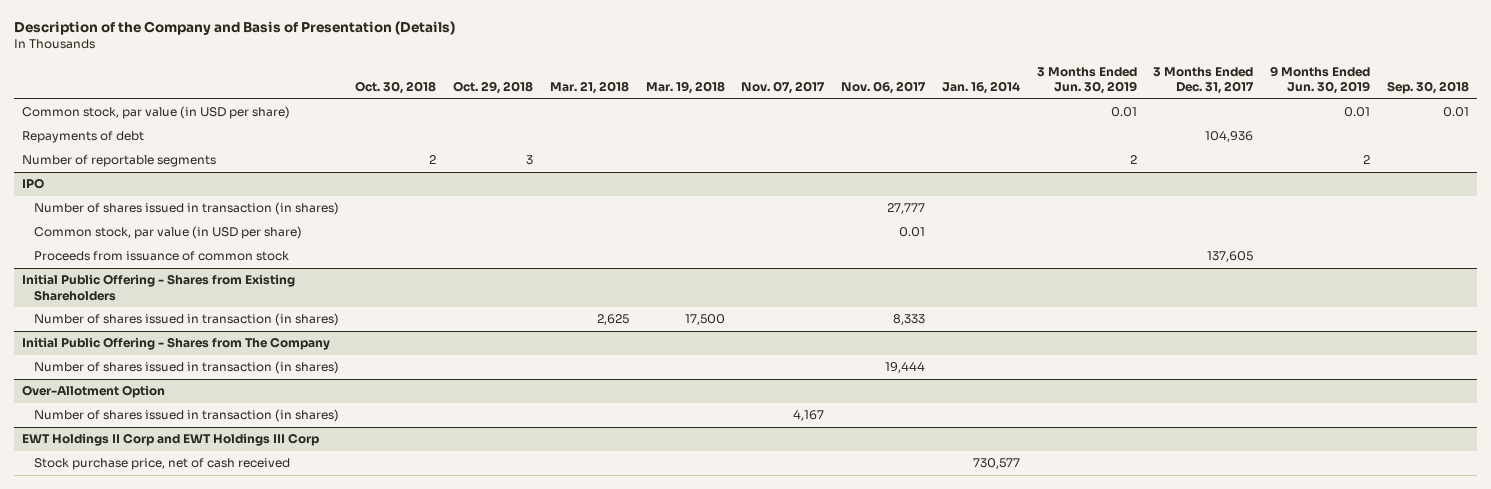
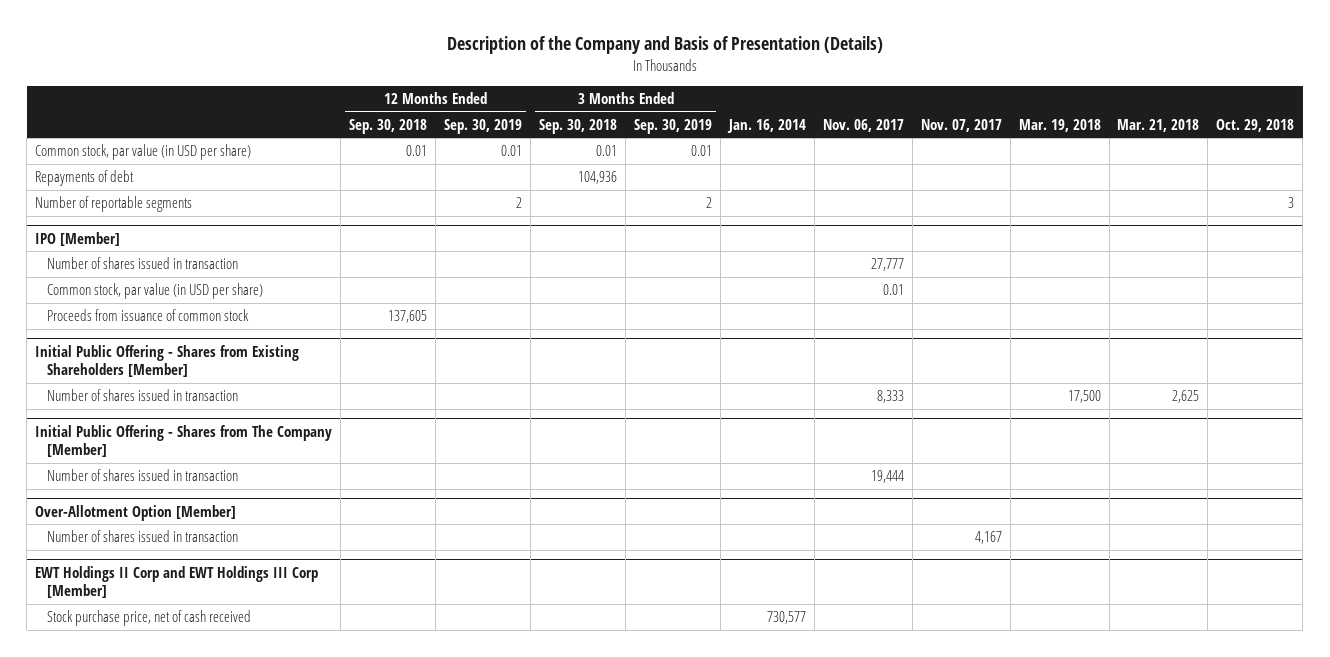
- | Oct. 30, 2018 | Oct. 29, 2018 | Mar. 21, 2018 | Mar. 19, 2018 | Nov. 07, 2017 | Nov. 06, 2017 | Jan. 16, 2014 | 3 Months Ended Jun. 30, 2019 | 3 Months Ended Dec. 31, 2017 | 9 Months Ended Jun. 30, 2019 | Sep. 30, 2018
+ | 12 Months Ended Sep. 30, 2018 | 12 Months Ended Sep. 30, 2019 | 3 Months Ended Sep. 30, 2018 | 3 Months Ended Sep. 30, 2019 | Jan. 16, 2014 | Nov. 06, 2017 | Nov. 07, 2017 | Mar. 19, 2018 | Mar. 21, 2018 | Oct. 29, 2018
- IPO
- Number of shares issued in transaction (in shares) | | | | | | 27,777 | | | | |
+ IPO [Member]
+ Number of shares issued in transaction | | | | | | 27,777 | | | |
- Initial Public Offering - Shares from Existing Shareholders
- Number of shares issued in transaction (in shares) | | | 2,625 | 17,500 | | 8,333 | | | | |
- Initial Public Offering - Shares from The Company
- Number of shares issued in transaction (in shares) | | | | | | 19,444 | | | | |
- Over-Allotment Option
- Number of shares issued in transaction (in shares) | | | | | 4,167 | | | | | |
- EWT Holdings II Corp and EWT Holdings III Corp
+ Initial Public Offering - Shares from Existing Shareholders [Member]
+ Number of shares issued in transaction | | | | | | 8,333 | | 17,500 | 2,625 |
+ Initial Public Offering - Shares from The Company [Member]
+ Number of shares issued in transaction | | | | | | 19,444 | | | |
+ Over-Allotment Option [Member]
+ Number of shares issued in transaction | | | | | | | 4,167 | | |
+ EWT Holdings II Corp and EWT Holdings III Corp [Member]

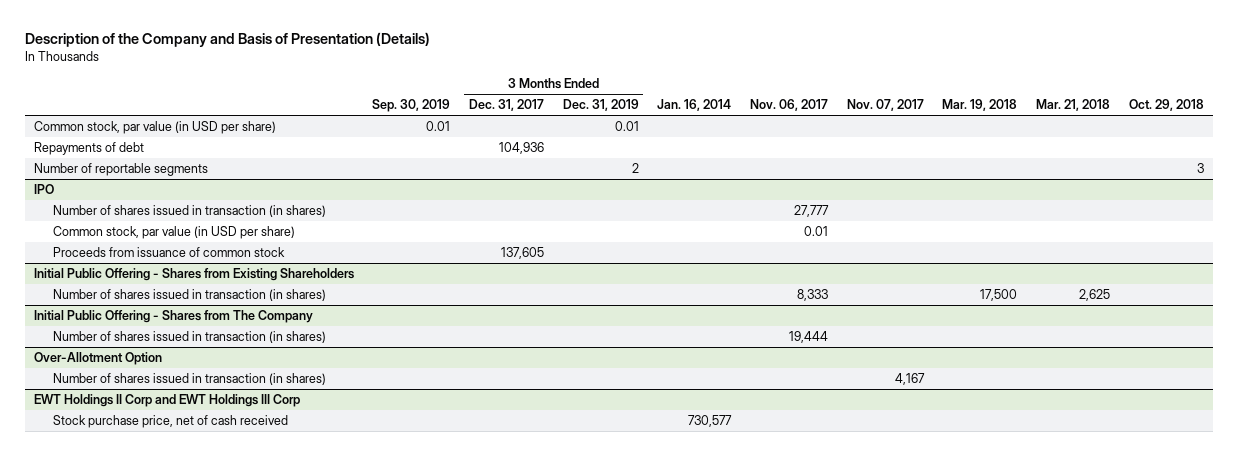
- | 12 Months Ended Sep. 30, 2018 | 12 Months Ended Sep. 30, 2019 | 3 Months Ended Sep. 30, 2018 | 3 Months Ended Sep. 30, 2019 | Jan. 16, 2014 | Nov. 06, 2017 | Nov. 07, 2017 | Mar. 19, 2018 | Mar. 21, 2018 | Oct. 29, 2018
+ | Sep. 30, 2019 | 3 Months Ended Dec. 31, 2017 | 3 Months Ended Dec. 31, 2019 | Jan. 16, 2014 | Nov. 06, 2017 | Nov. 07, 2017 | Mar. 19, 2018 | Mar. 21, 2018 | Oct. 29, 2018
- IPO [Member]
- Number of shares issued in transaction | | | | | | 27,777 | | | |
+ IPO
+ Number of shares issued in transaction (in shares) | | | | | 27,777 | | | |
- Initial Public Offering - Shares from Existing Shareholders [Member]
- Number of shares issued in transaction | | | | | | 8,333 | | 17,500 | 2,625 |
- Initial Public Offering - Shares from The Company [Member]
- Number of shares issued in transaction | | | | | | 19,444 | | | |
- Over-Allotment Option [Member]
- Number of shares issued in transaction | | | | | | | 4,167 | | |
- EWT Holdings II Corp and EWT Holdings III Corp [Member]
+ Initial Public Offering - Shares from Existing Shareholders
+ Number of shares issued in transaction (in shares) | | | | | 8,333 | | 17,500 | 2,625 |
+ Initial Public Offering - Shares from The Company
+ Number of shares issued in transaction (in shares) | | | | | 19,444 | | | |
+ Over-Allotment Option
+ Number of shares issued in transaction (in shares) | | | | | | 4,167 | | |
+ EWT Holdings II Corp and EWT Holdings III Corp

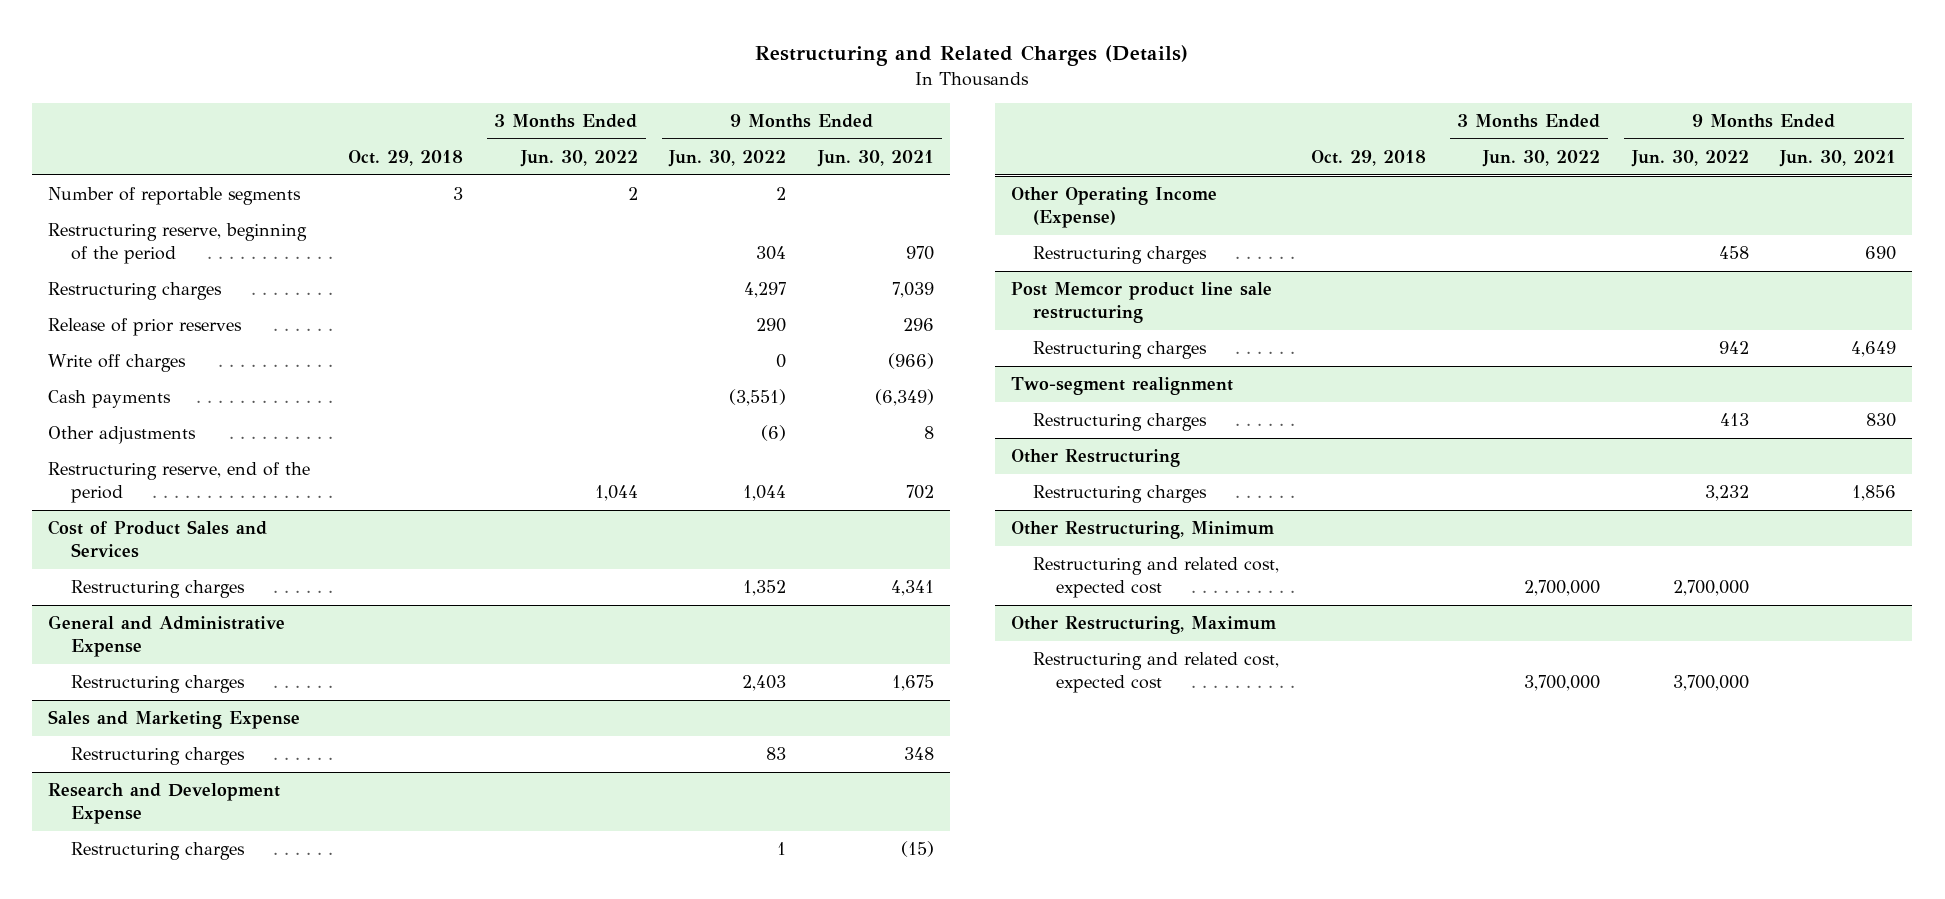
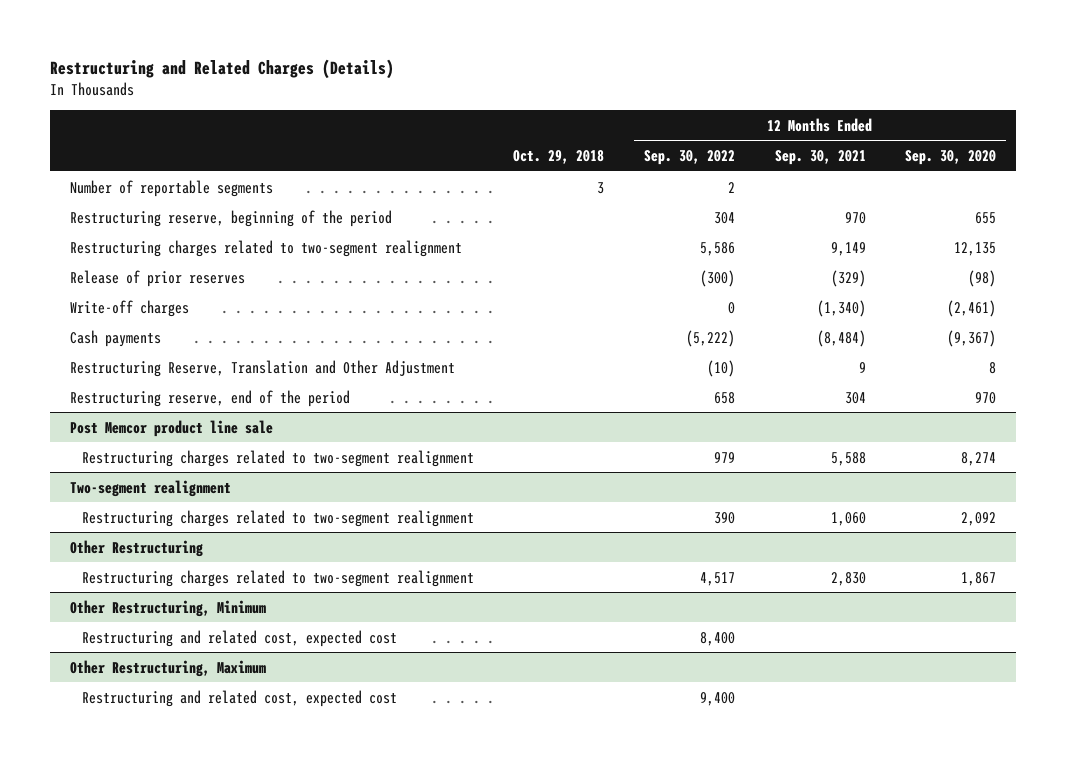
- | Oct. 29, 2018 | 3 Months Ended Jun. 30, 2022 | 9 Months Ended Jun. 30, 2022 | 9 Months Ended Jun. 30, 2021
+ | Oct. 29, 2018 | 12 Months Ended Sep. 30, 2022 | 12 Months Ended Sep. 30, 2021 | 12 Months Ended Sep. 30, 2020
- Restructuring charges | | | 4,297 | 7,039
+ Restructuring charges related to two-segment realignment | | 5,586 | 9,149 | 12,135
- Write off charges | | | 0 | (966)
+ Write-off charges | | 0 | (1,340) | (2,461)
- Other adjustments | | | (6) | 8
+ Restructuring Reserve, Translation and Other Adjustment | | (10) | 9 | 8
- Cost of Product Sales and Services
- Restructuring charges | | | 1,352 | 4,341
- General and Administrative Expense
- Restructuring charges | | | 2,403 | 1,675
- Sales and Marketing Expense
- Restructuring charges | | | 83 | 348
- Research and Development Expense
- Restructuring charges | | | 1 | (15)
- Other Operating Income (Expense)
- Restructuring charges | | | 458 | 690
- Post Memcor product line sale restructuring
- Restructuring charges | | | 942 | 4,649
+ Post Memcor product line sale
+ Restructuring charges related to two-segment realignment | | 979 | 5,588 | 8,274
@ Two-segment realignment
- Restructuring charges | | | 413 | 830
+ Restructuring charges related to two-segment realignment | | 390 | 1,060 | 2,092
@ Other Restructuring
- Restructuring charges | | | 3,232 | 1,856
+ Restructuring charges related to two-segment realignment | | 4,517 | 2,830 | 1,867

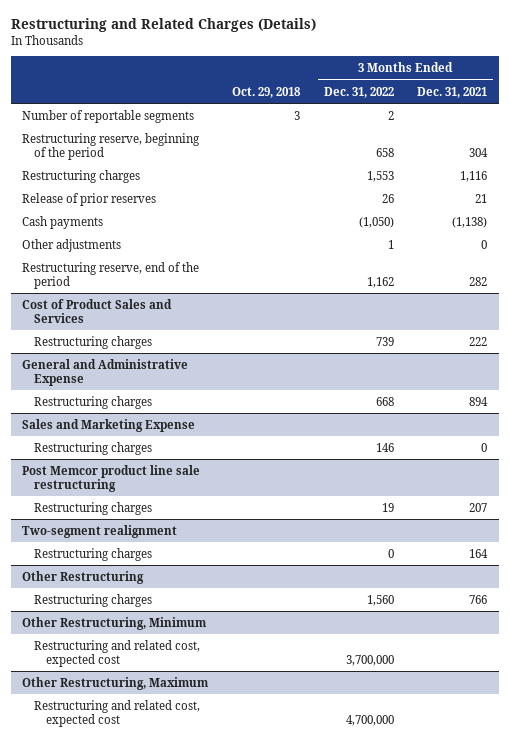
- | Oct. 29, 2018 | 12 Months Ended Sep. 30, 2022 | 12 Months Ended Sep. 30, 2021 | 12 Months Ended Sep. 30, 2020
+ | Oct. 29, 2018 | 3 Months Ended Dec. 31, 2022 | 3 Months Ended Dec. 31, 2021
- Restructuring charges related to two-segment realignment | | 5,586 | 9,149 | 12,135
+ Restructuring charges | | 1,553 | 1,116
- Write-off charges | | 0 | (1,340) | (2,461)
- Restructuring Reserve, Translation and Other Adjustment | | (10) | 9 | 8
+ Other adjustments | | 1 | 0
- Post Memcor product line sale
- Restructuring charges related to two-segment realignment | | 979 | 5,588 | 8,274
+ Cost of Product Sales and Services
+ Restructuring charges | | 739 | 222
+ General and Administrative Expense
+ Restructuring charges | | 668 | 894
+ Sales and Marketing Expense
+ Restructuring charges | | 146 | 0
+ Post Memcor product line sale restructuring
+ Restructuring charges | | 19 | 207
@ Two-segment realignment
- Restructuring charges related to two-segment realignment | | 390 | 1,060 | 2,092
+ Restructuring charges | | 0 | 164
@ Other Restructuring
- Restructuring charges related to two-segment realignment | | 4,517 | 2,830 | 1,867
+ Restructuring charges | | 1,560 | 766

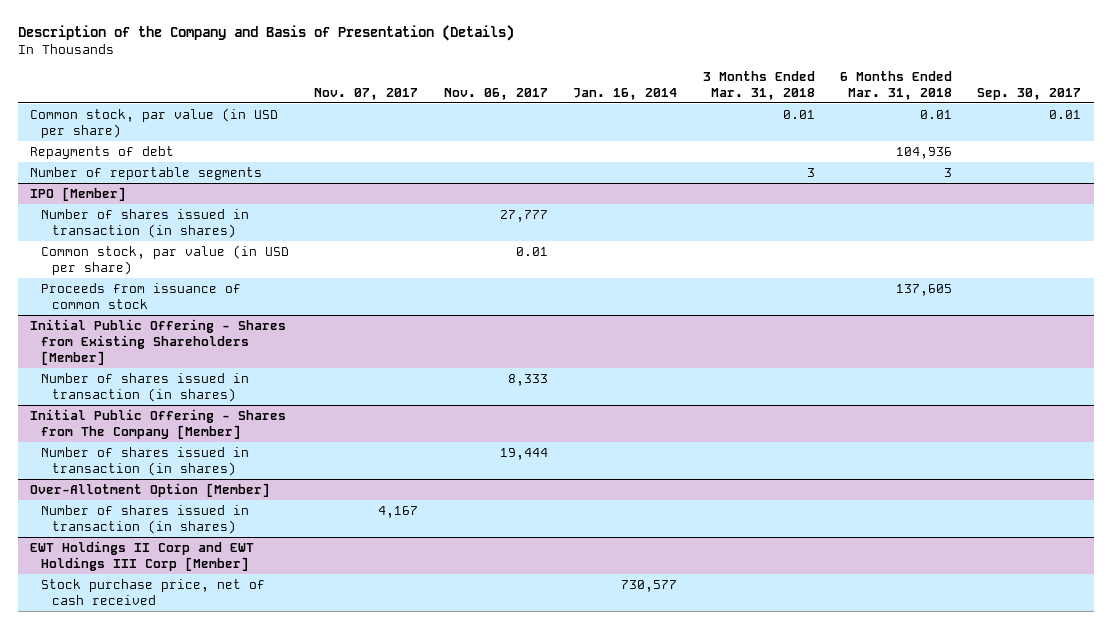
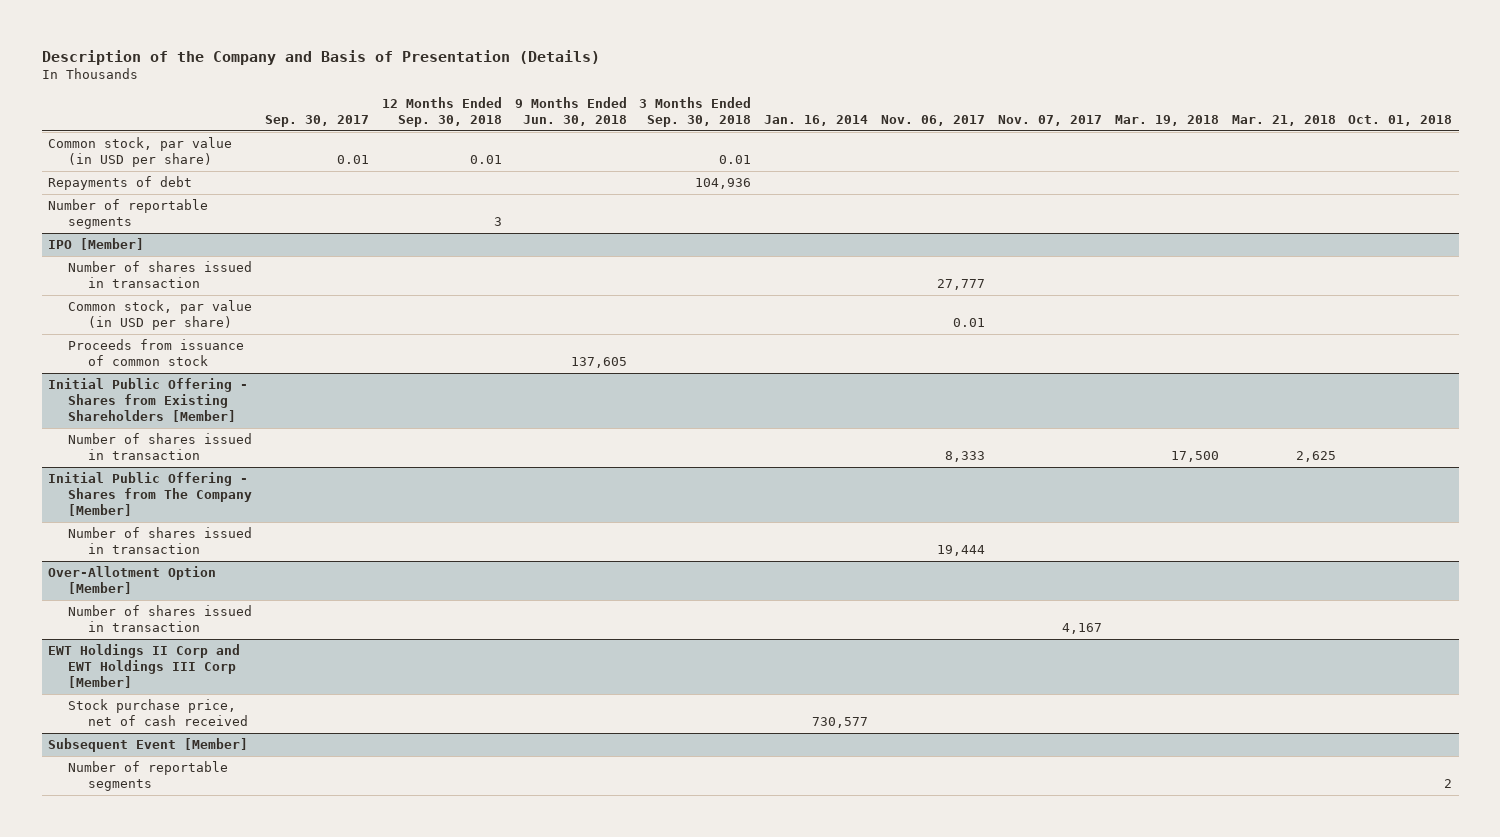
- | Nov. 07, 2017 | Nov. 06, 2017 | Jan. 16, 2014 | 3 Months Ended Mar. 31, 2018 | 6 Months Ended Mar. 31, 2018 | Sep. 30, 2017
+ | Sep. 30, 2017 | 12 Months Ended Sep. 30, 2018 | 9 Months Ended Jun. 30, 2018 | 3 Months Ended Sep. 30, 2018 | Jan. 16, 2014 | Nov. 06, 2017 | Nov. 07, 2017 | Mar. 19, 2018 | Mar. 21, 2018 | Oct. 01, 2018
@ IPO [Member]
- Number of shares issued in transaction (in shares) | | 27,777 | | | |
+ Number of shares issued in transaction | | | | | | 27,777 | | | |
@ Initial Public Offering - Shares from Existing Shareholders [Member]
- Number of shares issued in transaction (in shares) | | 8,333 | | | |
+ Number of shares issued in transaction | | | | | | 8,333 | | 17,500 | 2,625 |
@ Initial Public Offering - Shares from The Company [Member]
- Number of shares issued in transaction (in shares) | | 19,444 | | | |
+ Number of shares issued in transaction | | | | | | 19,444 | | | |
@ Over-Allotment Option [Member]
- Number of shares issued in transaction (in shares) | 4,167 | | | | |
+ Number of shares issued in transaction | | | | | | | 4,167 | | |
+ Subsequent Event [Member]
+ Number of reportable segments | | | | | | | | | | 2

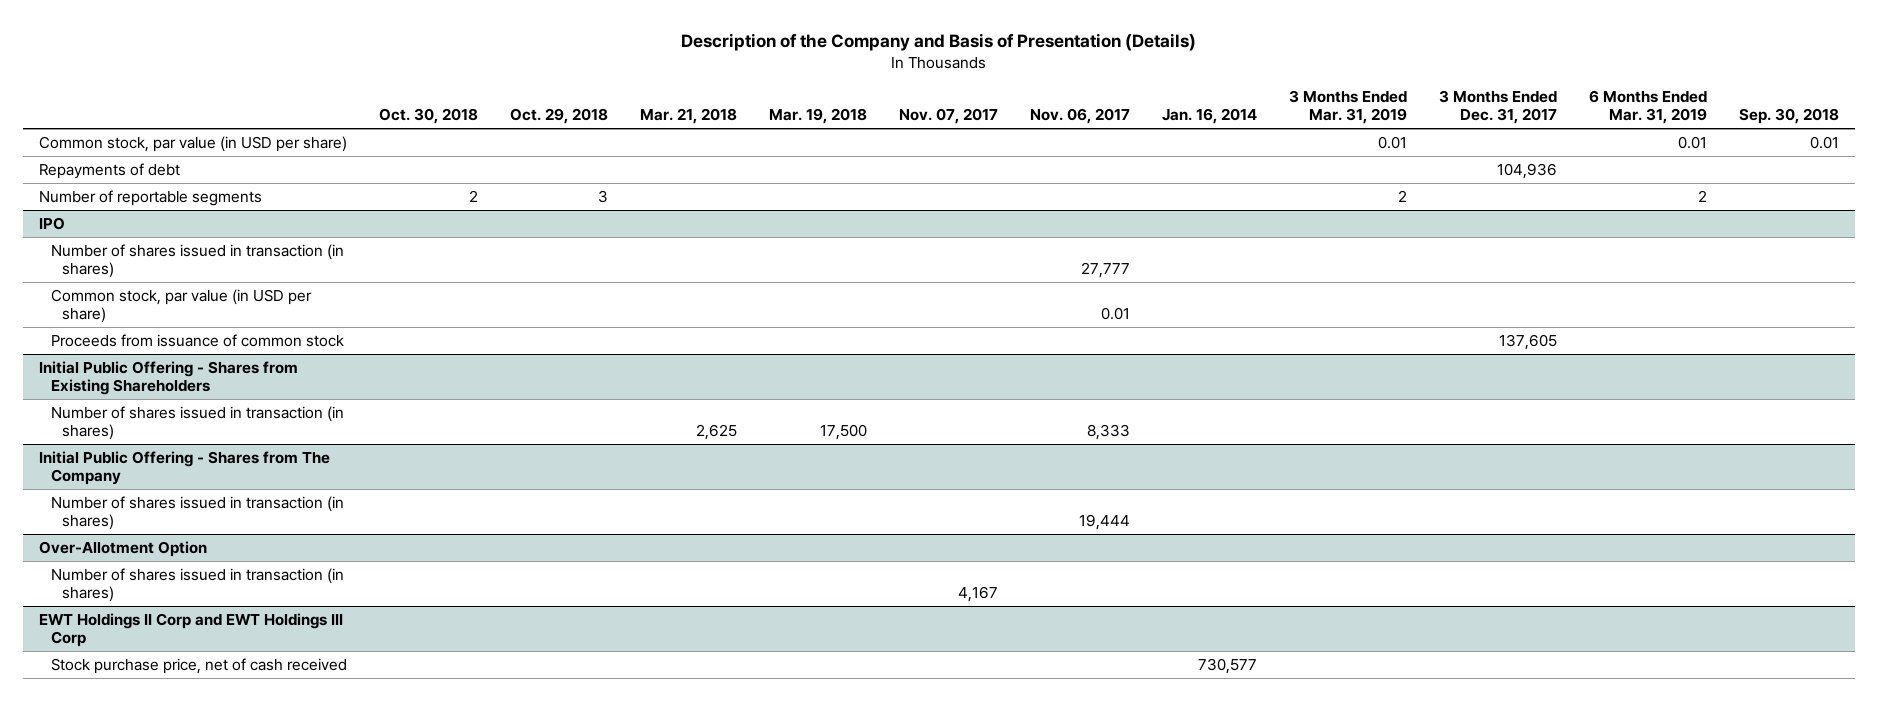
- | Sep. 30, 2017 | 12 Months Ended Sep. 30, 2018 | 9 Months Ended Jun. 30, 2018 | 3 Months Ended Sep. 30, 2018 | Jan. 16, 2014 | Nov. 06, 2017 | Nov. 07, 2017 | Mar. 19, 2018 | Mar. 21, 2018 | Oct. 01, 2018
+ | Oct. 30, 2018 | Oct. 29, 2018 | Mar. 21, 2018 | Mar. 19, 2018 | Nov. 07, 2017 | Nov. 06, 2017 | Jan. 16, 2014 | 3 Months Ended Mar. 31, 2019 | 3 Months Ended Dec. 31, 2017 | 6 Months Ended Mar. 31, 2019 | Sep. 30, 2018
- IPO [Member]
- Number of shares issued in transaction | | | | | | 27,777 | | | |
+ IPO
+ Number of shares issued in transaction (in shares) | | | | | | 27,777 | | | | |
- Initial Public Offering - Shares from Existing Shareholders [Member]
- Number of shares issued in transaction | | | | | | 8,333 | | 17,500 | 2,625 |
- Initial Public Offering - Shares from The Company [Member]
- Number of shares issued in transaction | | | | | | 19,444 | | | |
- Over-Allotment Option [Member]
- Number of shares issued in transaction | | | | | | | 4,167 | | |
- EWT Holdings II Corp and EWT Holdings III Corp [Member]
+ Initial Public Offering - Shares from Existing Shareholders
+ Number of shares issued in transaction (in shares) | | | 2,625 | 17,500 | | 8,333 | | | | |
+ Initial Public Offering - Shares from The Company
+ Number of shares issued in transaction (in shares) | | | | | | 19,444 | | | | |
+ Over-Allotment Option
+ Number of shares issued in transaction (in shares) | | | | | 4,167 | | | | | |
+ EWT Holdings II Corp and EWT Holdings III Corp
- Subsequent Event [Member]
- Number of reportable segments | | | | | | | | | | 2

